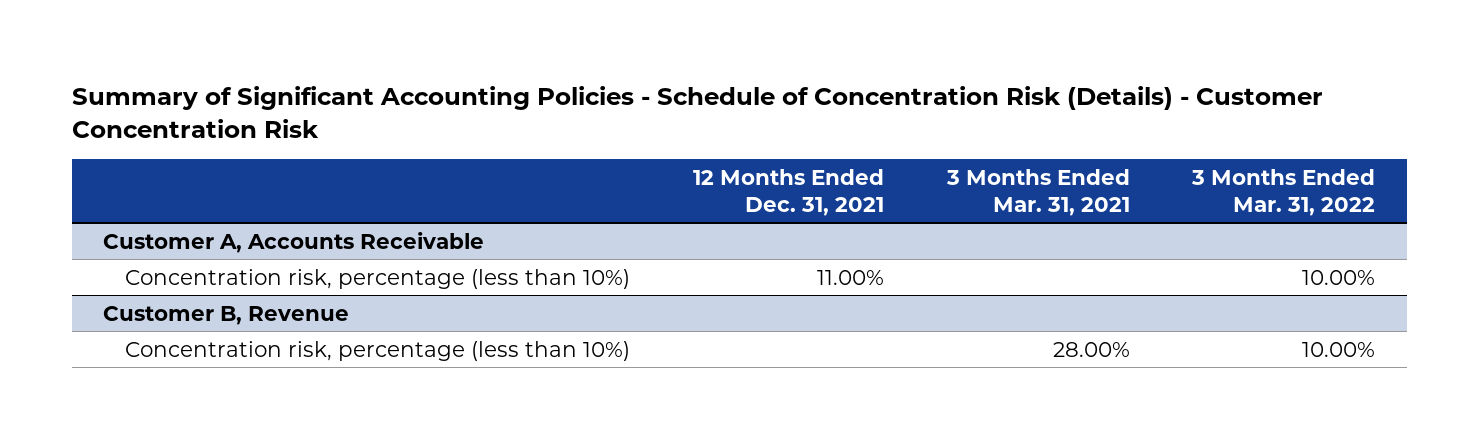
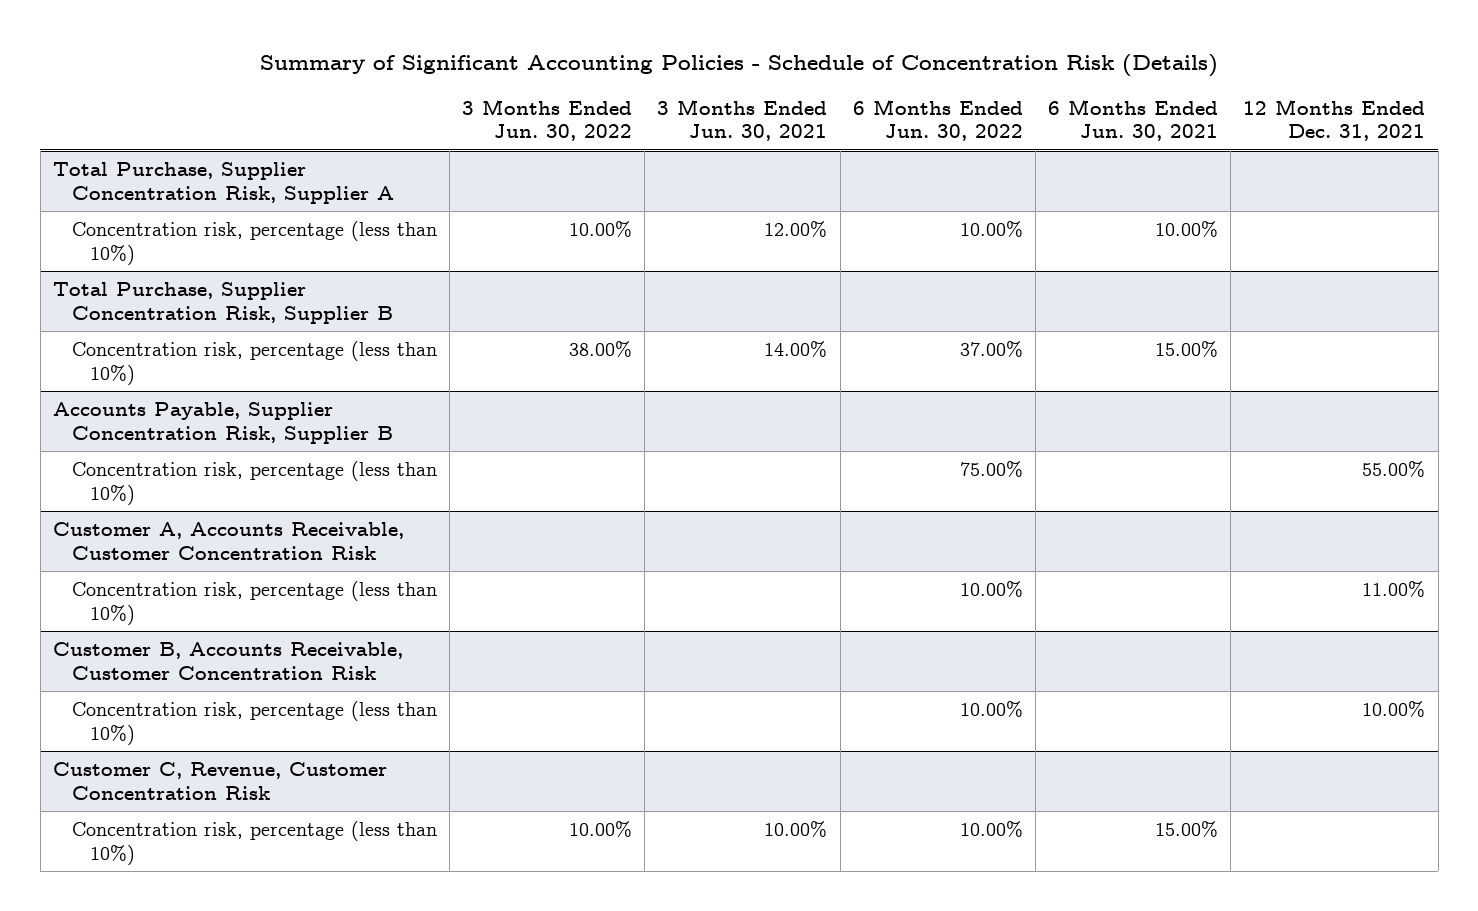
- Summary of Significant Accounting Policies - Schedule of Concentration Risk (Details) - Customer Concentration Risk
+ Summary of Significant Accounting Policies - Schedule of Concentration Risk (Details)
- | 12 Months Ended Dec. 31, 2021 | 3 Months Ended Mar. 31, 2021 | 3 Months Ended Mar. 31, 2022
+ | 3 Months Ended Jun. 30, 2022 | 3 Months Ended Jun. 30, 2021 | 6 Months Ended Jun. 30, 2022 | 6 Months Ended Jun. 30, 2021 | 12 Months Ended Dec. 31, 2021
- Customer A, Accounts Receivable
+ Total Purchase, Supplier Concentration Risk, Supplier A
+ Concentration risk, percentage (less than 10%) | 10.00% | 12.00% | 10.00% | 10.00% |
+ Total Purchase, Supplier Concentration Risk, Supplier B
+ Concentration risk, percentage (less than 10%) | 38.00% | 14.00% | 37.00% | 15.00% |
+ Accounts Payable, Supplier Concentration Risk, Supplier B
+ Concentration risk, percentage (less than 10%) | | | 75.00% | | 55.00%
+ Customer A, Accounts Receivable, Customer Concentration Risk
- Customer B, Revenue
- Concentration risk, percentage (less than 10%) | | 28.00% | 10.00%
+ Customer B, Accounts Receivable, Customer Concentration Risk
+ Concentration risk, percentage (less than 10%) | | | 10.00% | | 10.00%
+ Customer C, Revenue, Customer Concentration Risk
+ Concentration risk, percentage (less than 10%) | 10.00% | 10.00% | 10.00% | 15.00% |

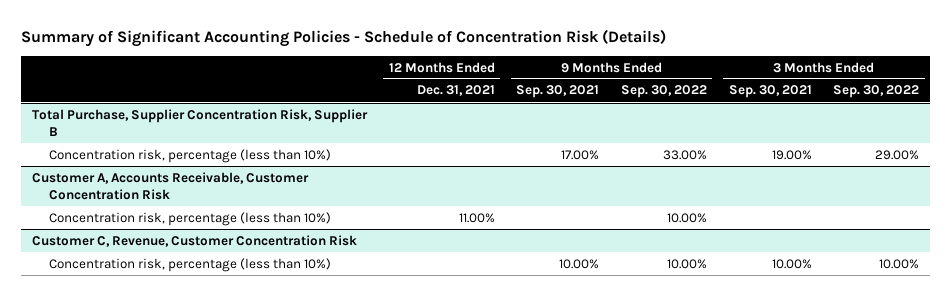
- | 3 Months Ended Jun. 30, 2022 | 3 Months Ended Jun. 30, 2021 | 6 Months Ended Jun. 30, 2022 | 6 Months Ended Jun. 30, 2021 | 12 Months Ended Dec. 31, 2021
+ | 12 Months Ended Dec. 31, 2021 | 9 Months Ended Sep. 30, 2021 | 9 Months Ended Sep. 30, 2022 | 3 Months Ended Sep. 30, 2021 | 3 Months Ended Sep. 30, 2022
- Total Purchase, Supplier Concentration Risk, Supplier A
- Concentration risk, percentage (less than 10%) | 10.00% | 12.00% | 10.00% | 10.00% |
- Accounts Payable, Supplier Concentration Risk, Supplier B
- Concentration risk, percentage (less than 10%) | | | 75.00% | | 55.00%
- Customer B, Accounts Receivable, Customer Concentration Risk
- Concentration risk, percentage (less than 10%) | | | 10.00% | | 10.00%

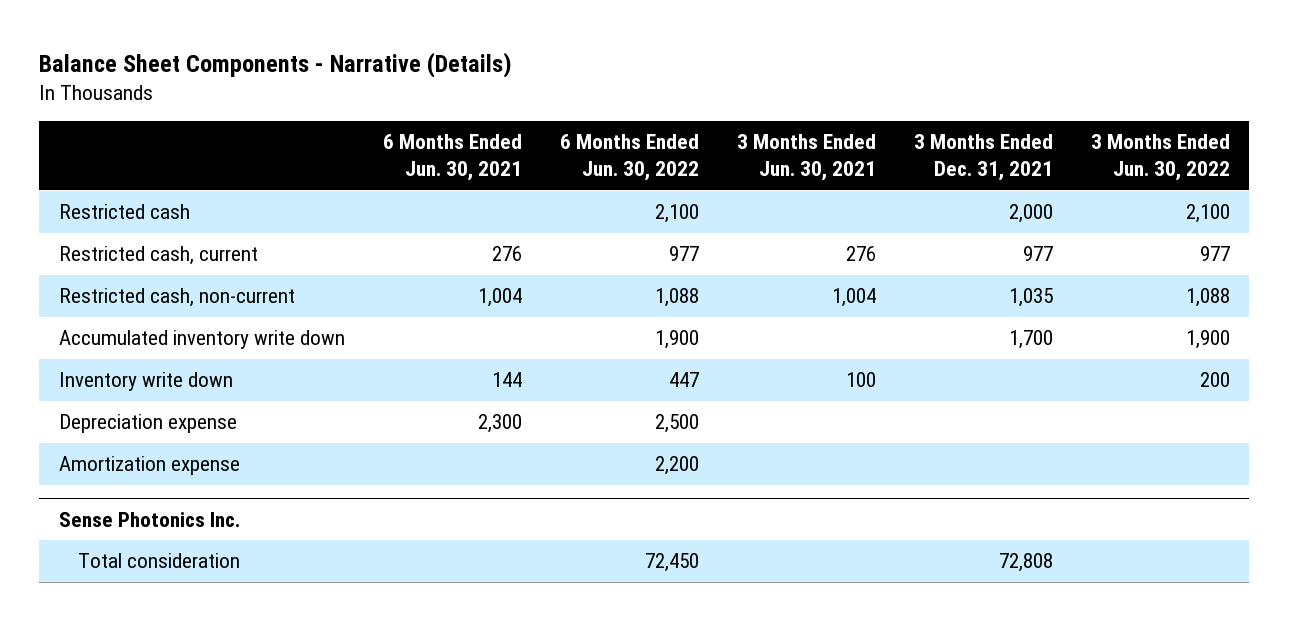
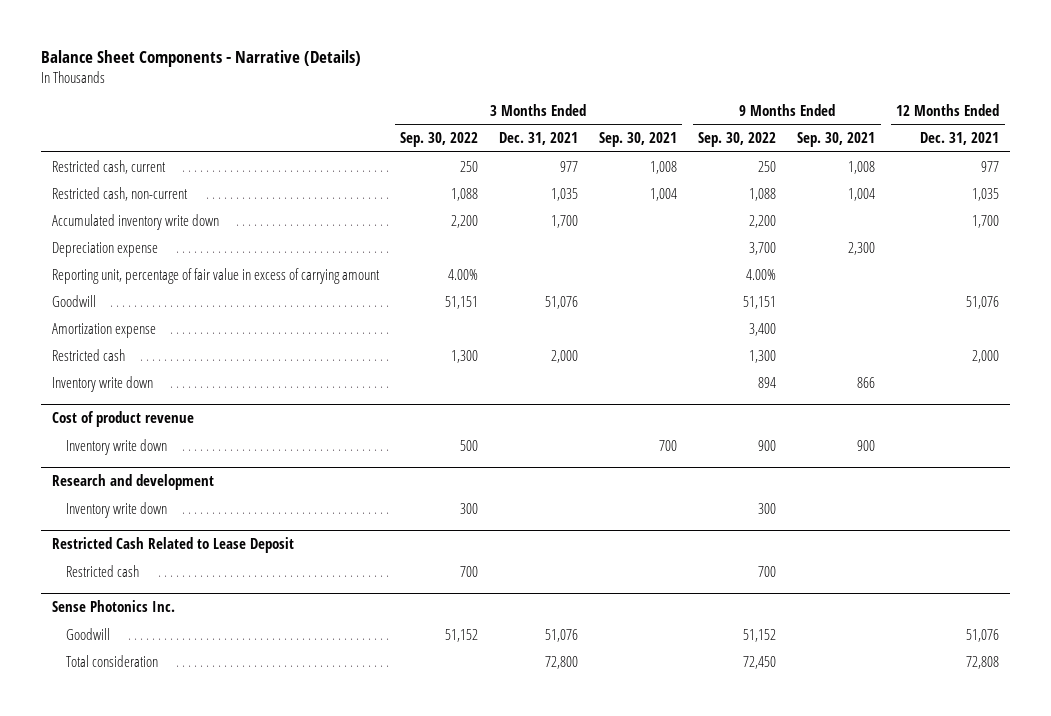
- | 6 Months Ended Jun. 30, 2021 | 6 Months Ended Jun. 30, 2022 | 3 Months Ended Jun. 30, 2021 | 3 Months Ended Dec. 31, 2021 | 3 Months Ended Jun. 30, 2022
+ | 3 Months Ended Sep. 30, 2022 | 3 Months Ended Dec. 31, 2021 | 3 Months Ended Sep. 30, 2021 | 9 Months Ended Sep. 30, 2022 | 9 Months Ended Sep. 30, 2021 | 12 Months Ended Dec. 31, 2021
+ Reporting unit, percentage of fair value in excess of carrying amount | 4.00% | | | 4.00% | |
+ Goodwill | 51,151 | 51,076 | | 51,151 | | 51,076
moved down: Restricted cash | 1,300 | 2,000 | | 1,300 | | 2,000
moved down: Inventory write down | | | | 894 | 866 |
+ Cost of product revenue
+ Inventory write down | 500 | | 700 | 900 | 900 |
+ Research and development
+ Inventory write down | 300 | | | 300 | |
+ Restricted Cash Related to Lease Deposit
+ Restricted cash | 700 | | | 700 | |
@ Sense Photonics Inc.
- Total consideration | | 72,450 | | 72,808 |
+ Goodwill | 51,152 | 51,076 | | 51,152 | | 51,076
+ Total consideration | | 72,800 | | 72,450 | | 72,808

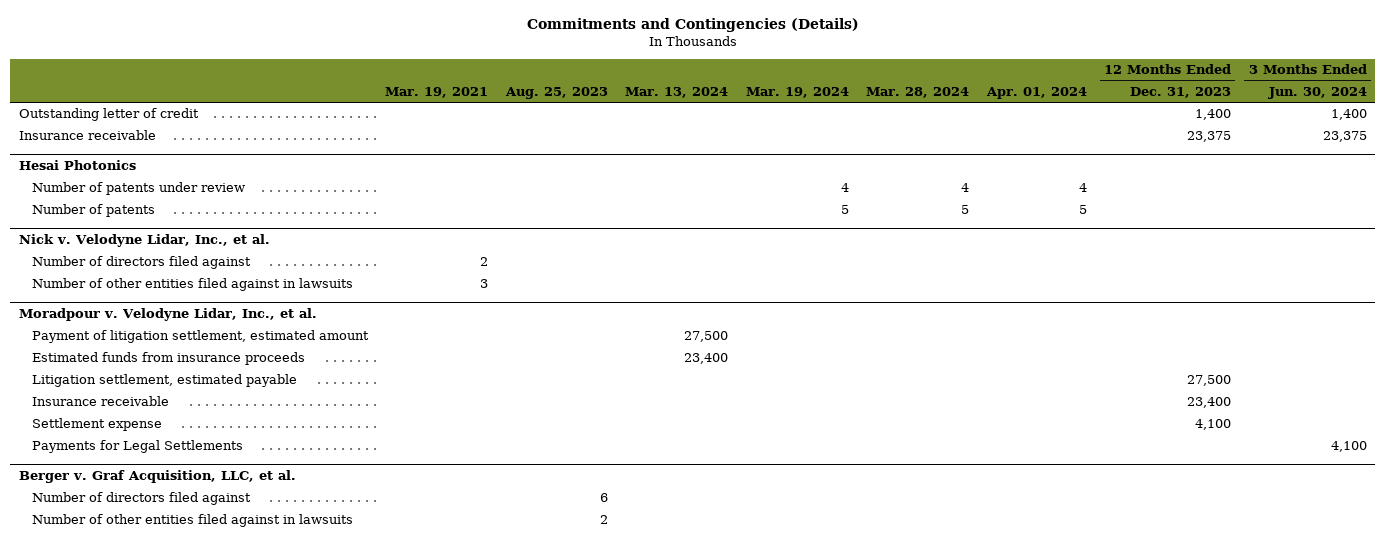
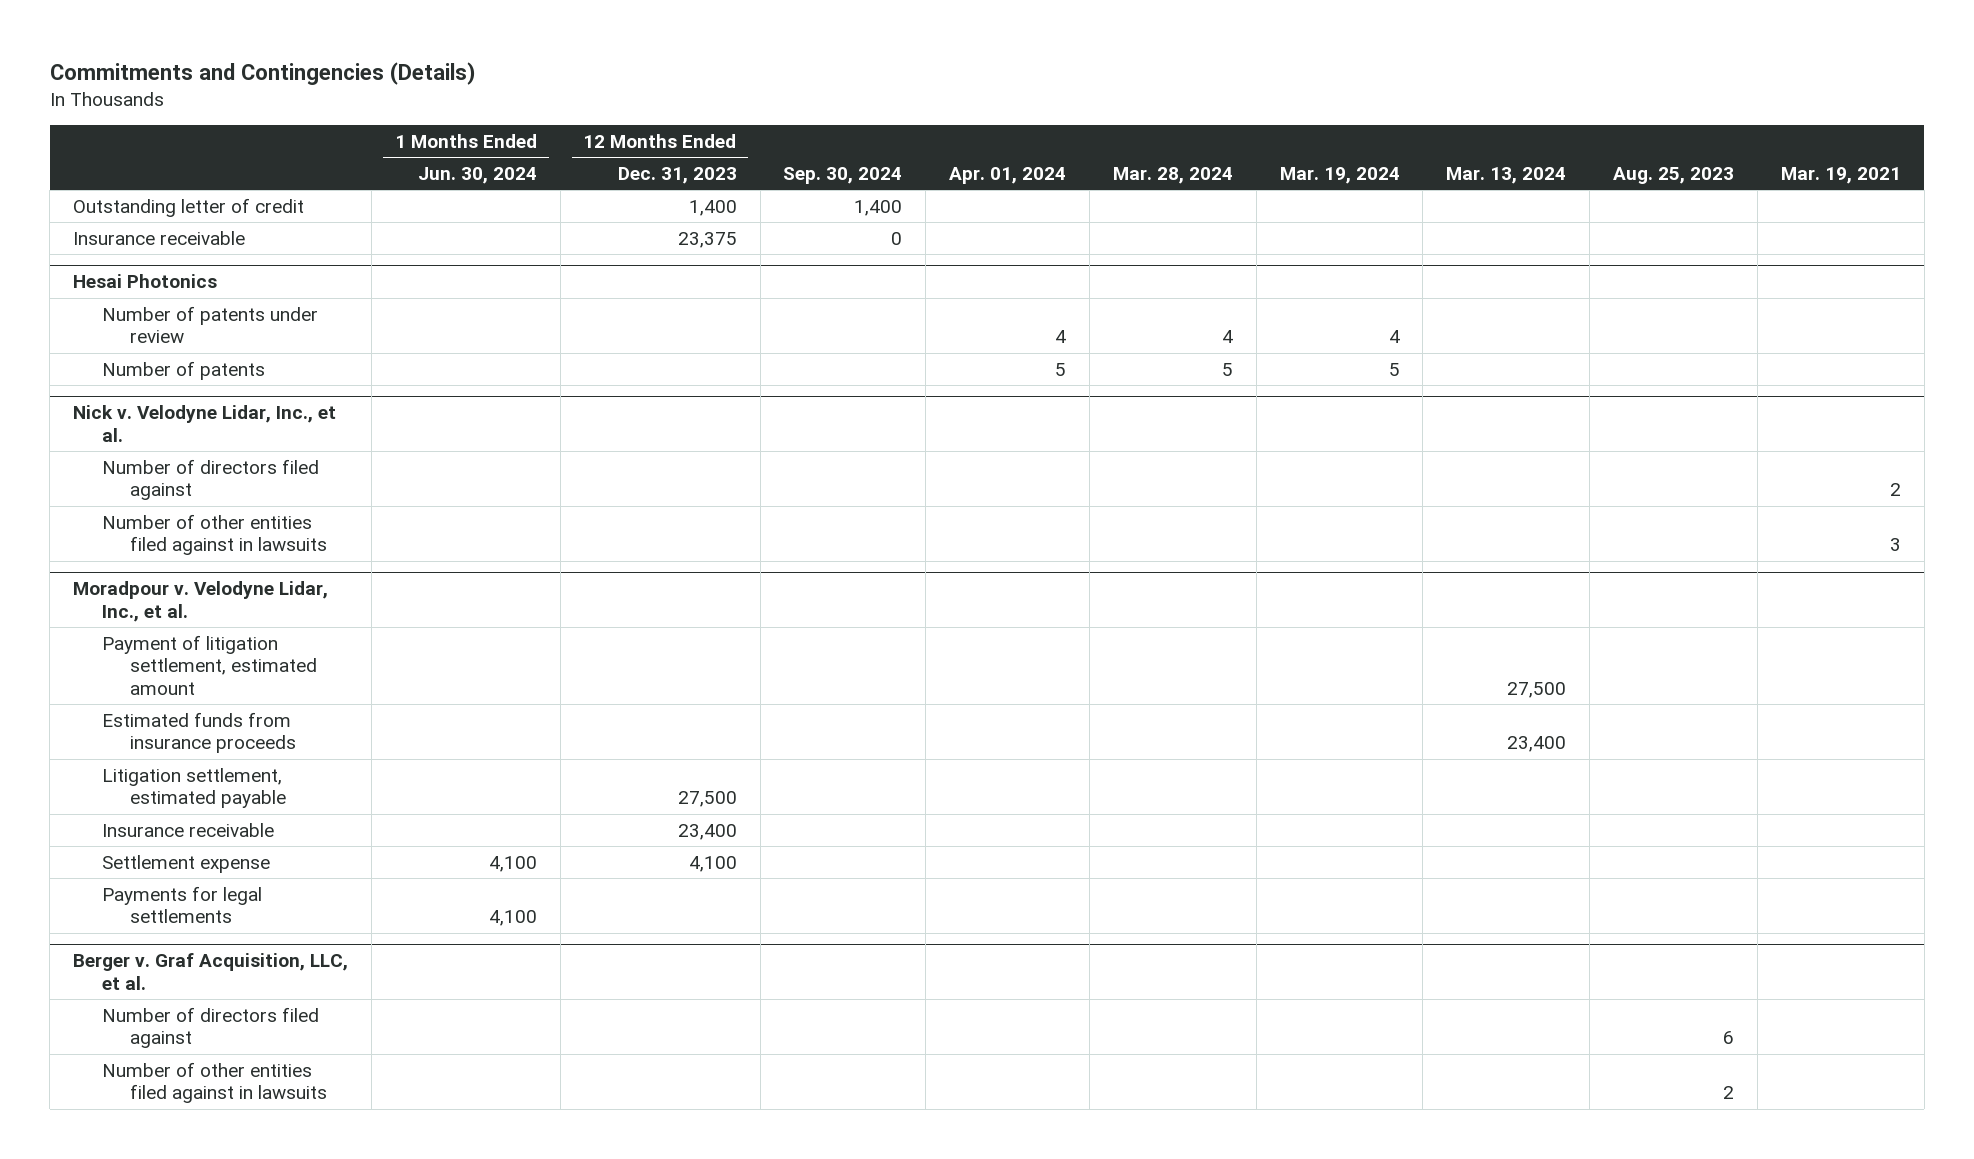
- | Mar. 19, 2021 | Aug. 25, 2023 | Mar. 13, 2024 | Mar. 19, 2024 | Mar. 28, 2024 | Apr. 01, 2024 | 12 Months Ended Dec. 31, 2023 | 3 Months Ended Jun. 30, 2024
+ | 1 Months Ended Jun. 30, 2024 | 12 Months Ended Dec. 31, 2023 | Sep. 30, 2024 | Apr. 01, 2024 | Mar. 28, 2024 | Mar. 19, 2024 | Mar. 13, 2024 | Aug. 25, 2023 | Mar. 19, 2021
@ Moradpour v. Velodyne Lidar, Inc., et al.
- Payments for Legal Settlements | | | | | | | | 4,100
+ Payments for legal settlements | 4,100 | | | | | | | |

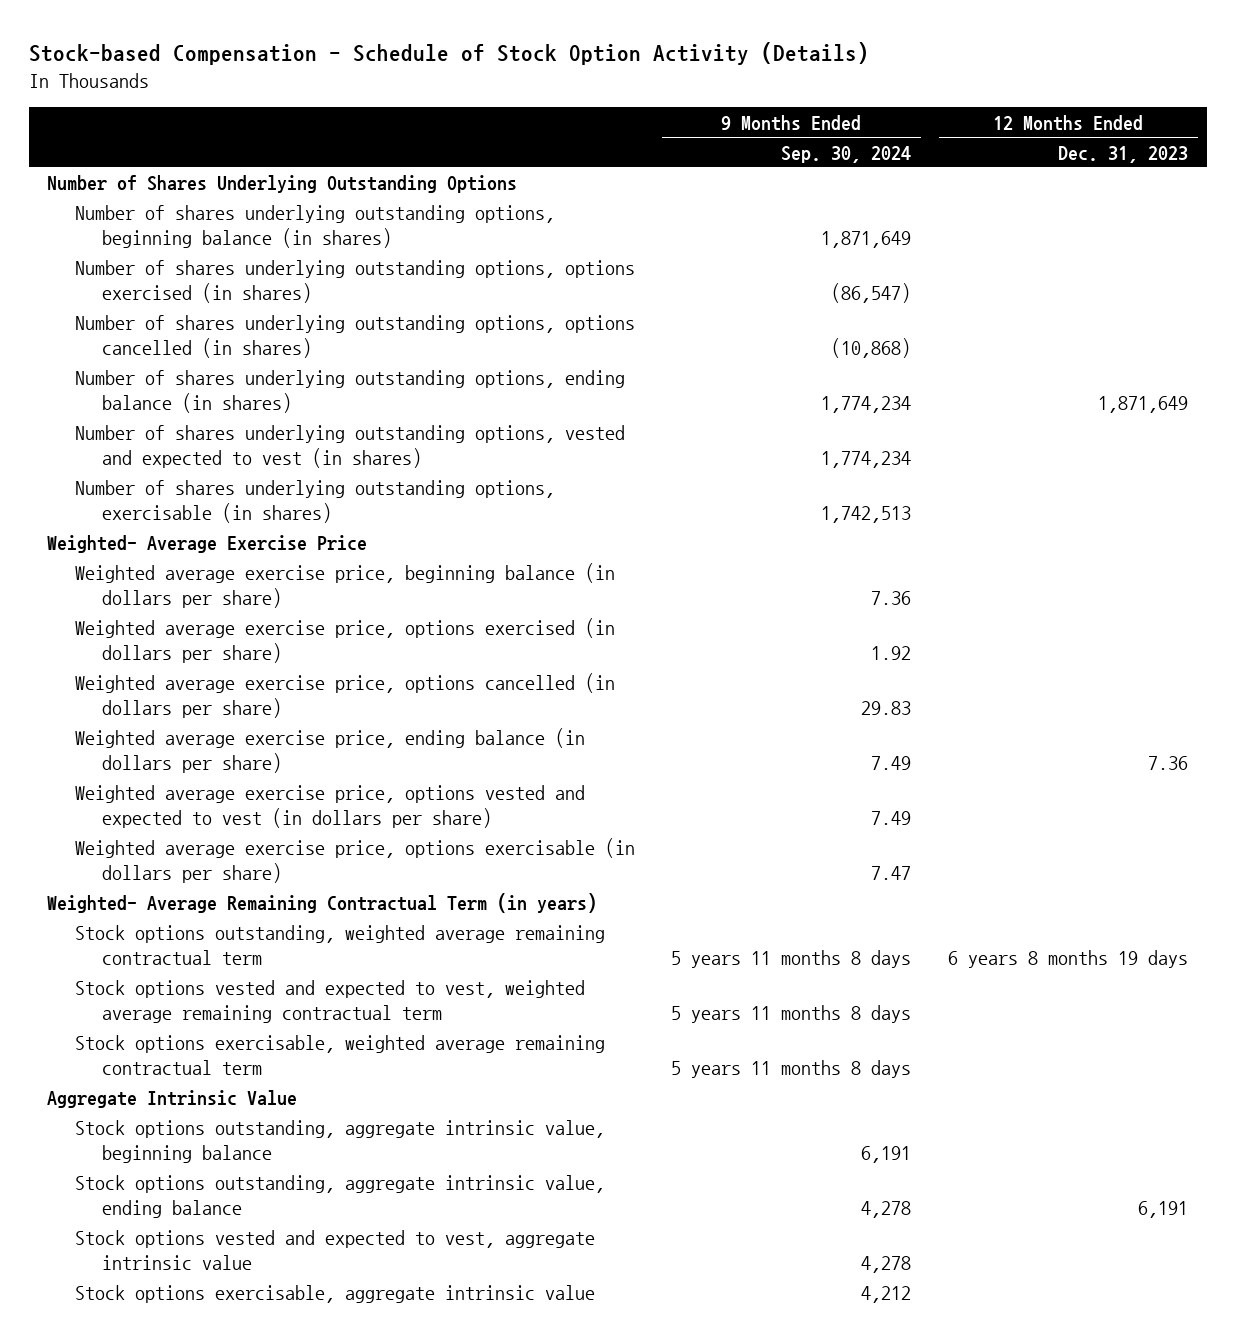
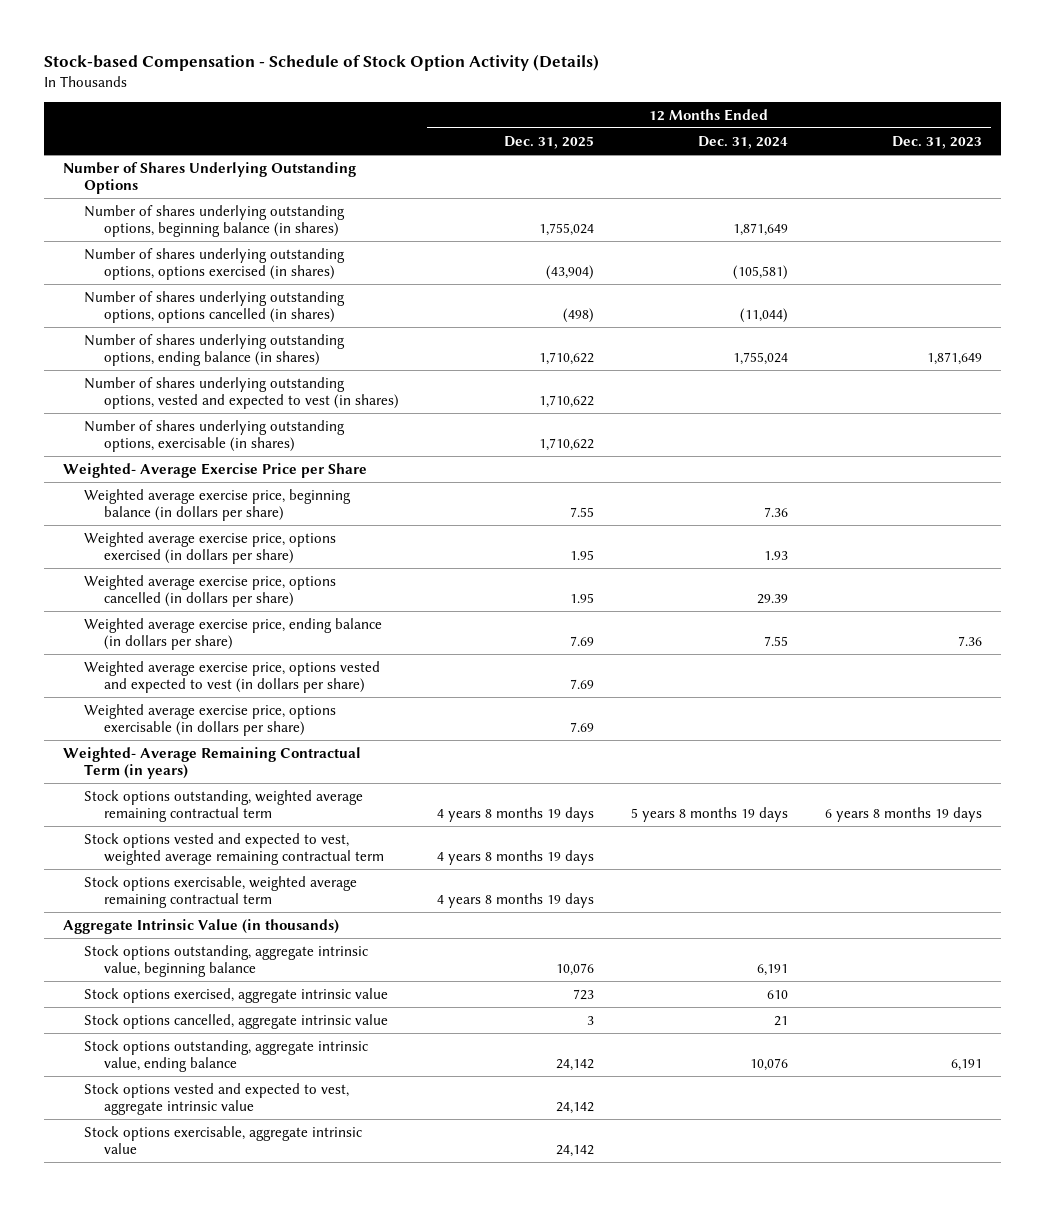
- | 9 Months Ended Sep. 30, 2024 | 12 Months Ended Dec. 31, 2023
+ | 12 Months Ended Dec. 31, 2025 | 12 Months Ended Dec. 31, 2024 | 12 Months Ended Dec. 31, 2023
- Weighted- Average Exercise Price
+ Weighted- Average Exercise Price per Share
- Aggregate Intrinsic Value
+ Aggregate Intrinsic Value (in thousands)
+ Stock options exercised, aggregate intrinsic value | 723 | 610 |
+ Stock options cancelled, aggregate intrinsic value | 3 | 21 |

